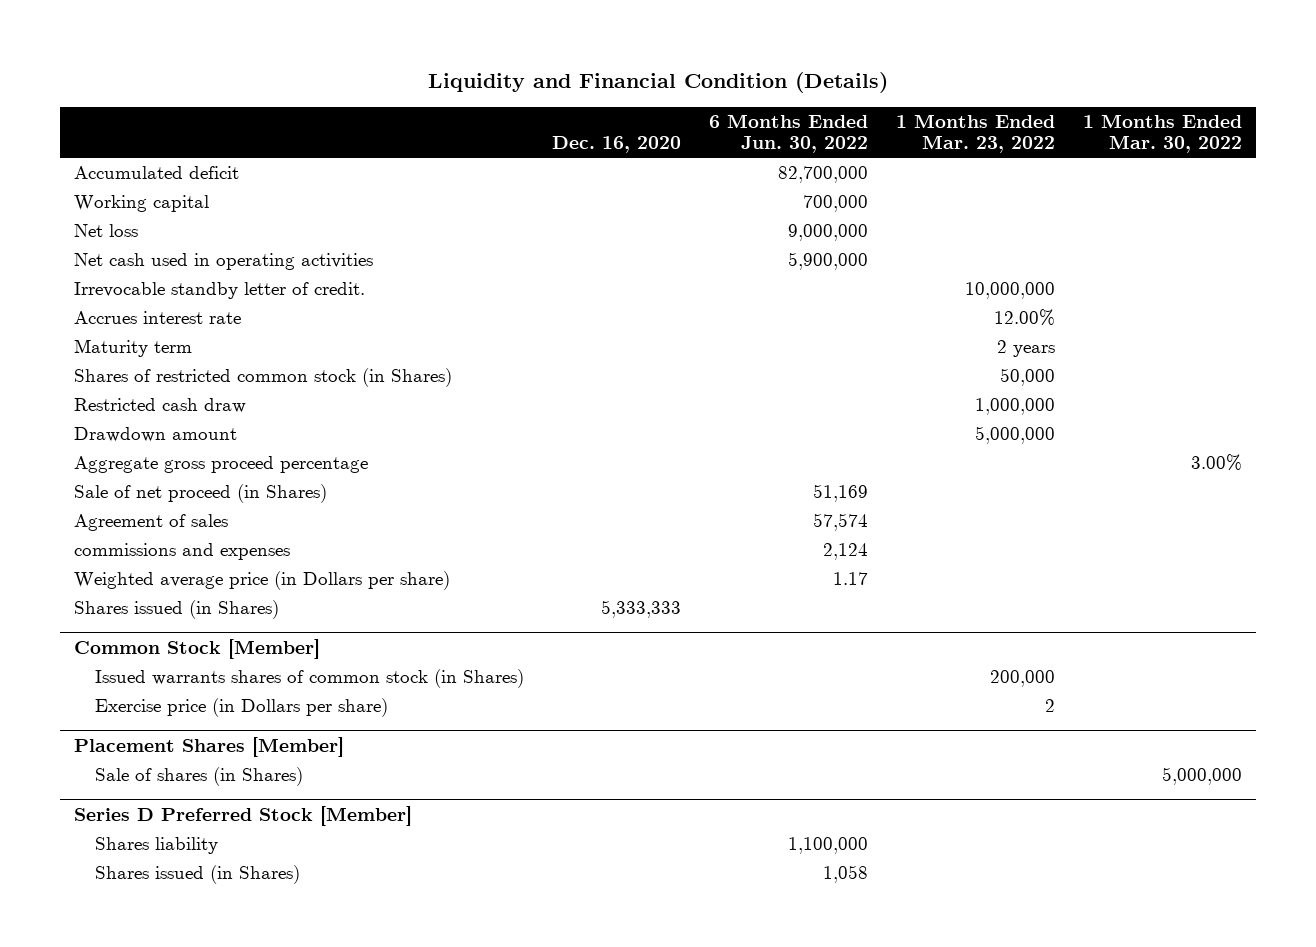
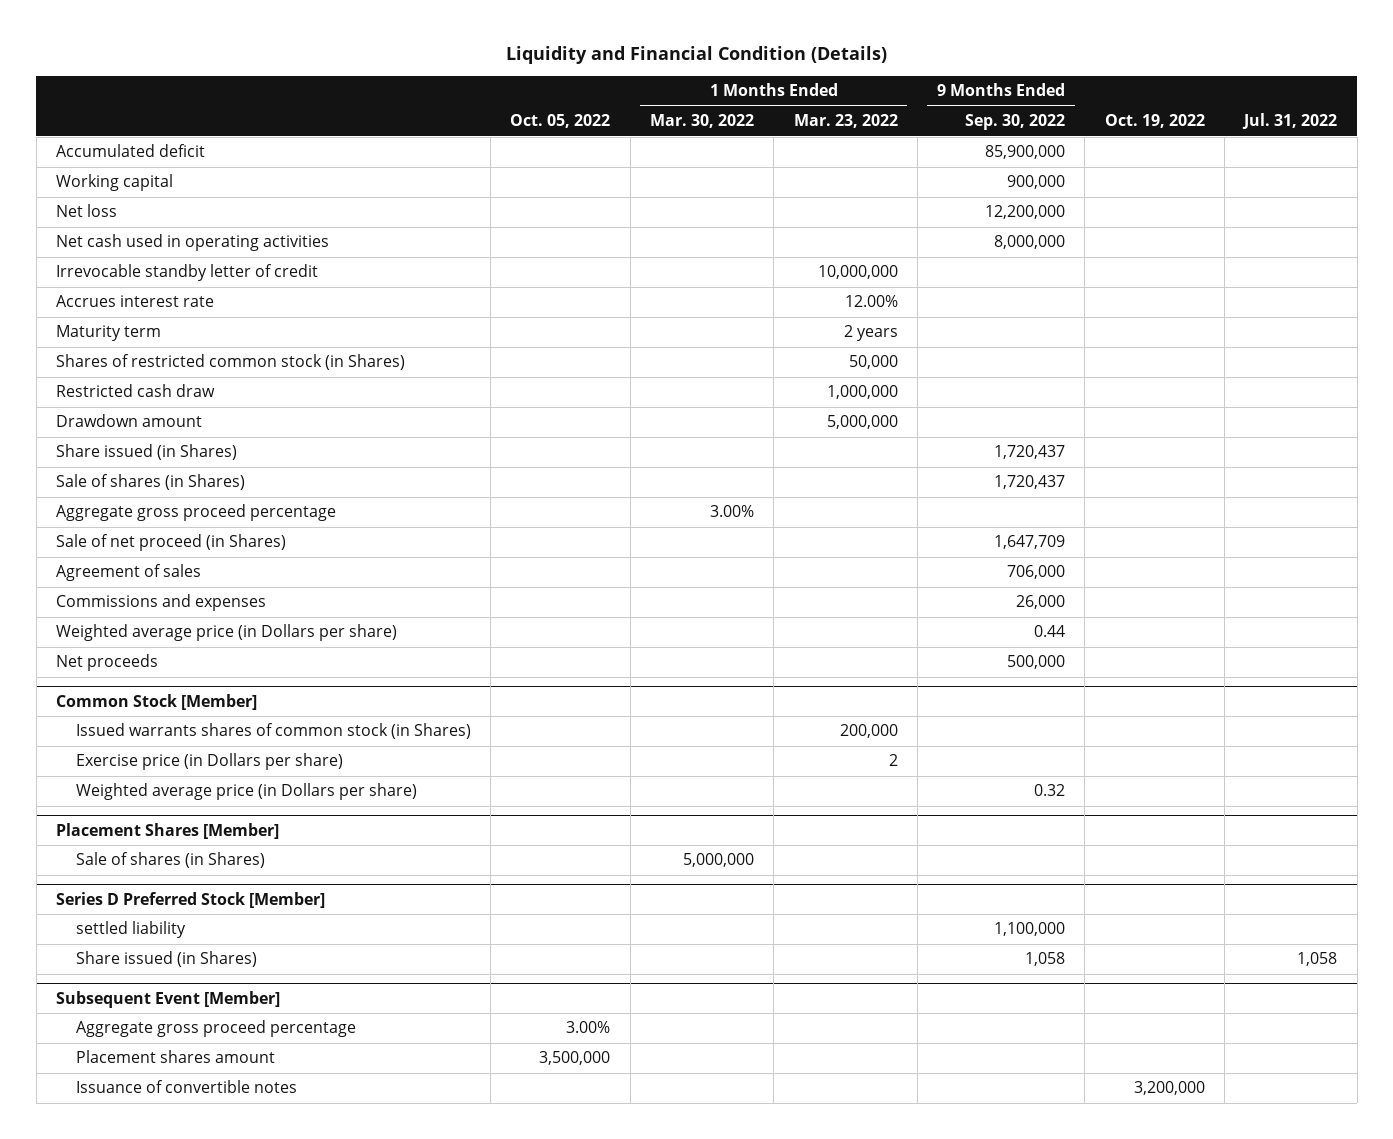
- | Dec. 16, 2020 | 6 Months Ended Jun. 30, 2022 | 1 Months Ended Mar. 23, 2022 | 1 Months Ended Mar. 30, 2022
+ | Oct. 05, 2022 | 1 Months Ended Mar. 30, 2022 | 1 Months Ended Mar. 23, 2022 | 9 Months Ended Sep. 30, 2022 | Oct. 19, 2022 | Jul. 31, 2022
- Irrevocable standby letter of credit. | | | 10,000,000 |
+ Irrevocable standby letter of credit | | | 10,000,000 | | |
+ Share issued (in Shares) | | | | 1,720,437 | |
+ Sale of shares (in Shares) | | | | 1,720,437 | |
- commissions and expenses | | 2,124 | |
+ Commissions and expenses | | | | 26,000 | |
- Shares issued (in Shares) | 5,333,333 | | |
+ Net proceeds | | | | 500,000 | |
@ Common Stock [Member]
+ Weighted average price (in Dollars per share) | | | | 0.32 | |
@ Series D Preferred Stock [Member]
- Shares liability | | 1,100,000 | |
- Shares issued (in Shares) | | 1,058 | |
+ settled liability | | | | 1,100,000 | |
+ Share issued (in Shares) | | | | 1,058 | | 1,058
+ Subsequent Event [Member]
+ Aggregate gross proceed percentage | 3.00% | | | | |
+ Placement shares amount | 3,500,000 | | | | |
+ Issuance of convertible notes | | | | | 3,200,000 |

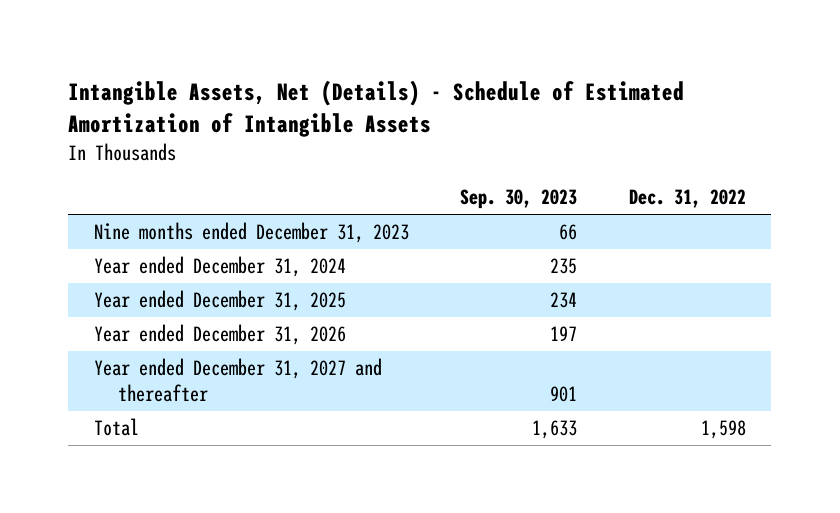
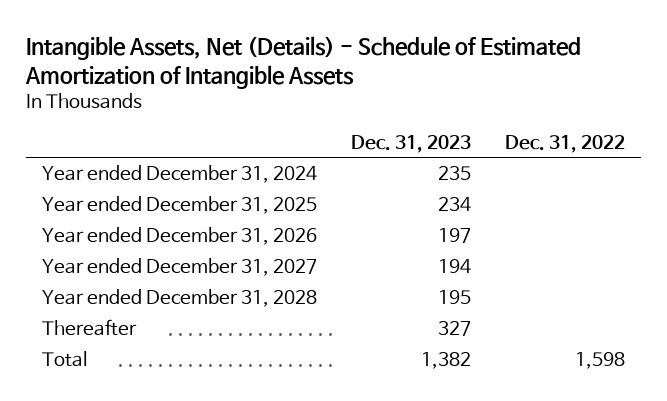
- | Sep. 30, 2023 | Dec. 31, 2022
+ | Dec. 31, 2023 | Dec. 31, 2022
- Nine months ended December 31, 2023 | 66 |
- Year ended December 31, 2027 and thereafter | 901 |
+ Year ended December 31, 2027 | 194 |
+ Year ended December 31, 2028 | 195 |
+ Thereafter | 327 |

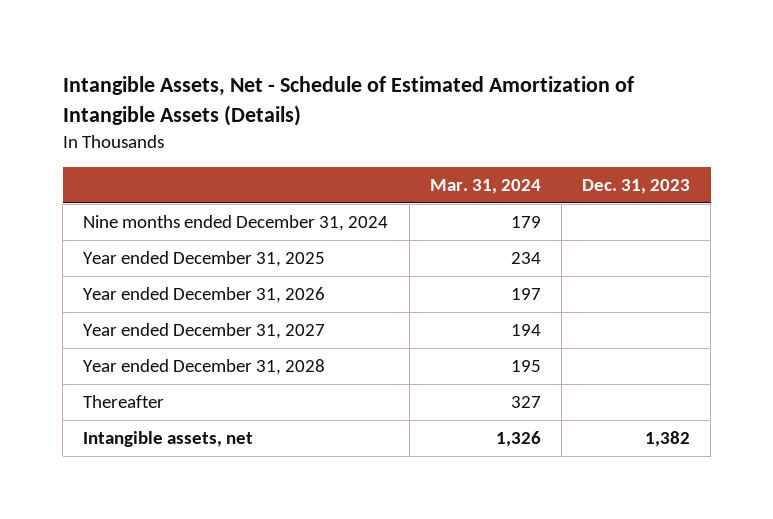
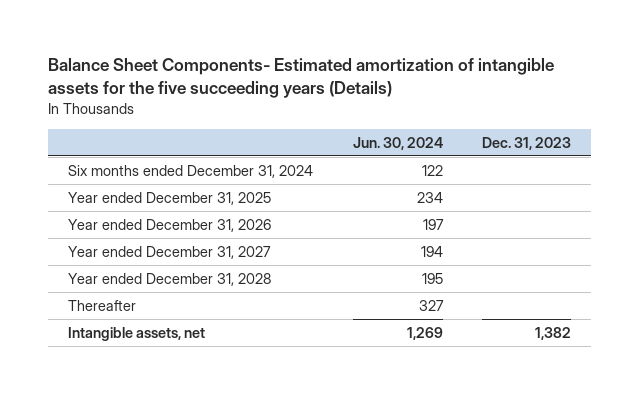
- Intangible Assets, Net - Schedule of Estimated Amortization of Intangible Assets (Details)
+ Balance Sheet Components- Estimated amortization of intangible assets for the five succeeding years (Details)
- | Mar. 31, 2024 | Dec. 31, 2023
+ | Jun. 30, 2024 | Dec. 31, 2023
- Nine months ended December 31, 2024 | 179 |
+ Six months ended December 31, 2024 | 122 |

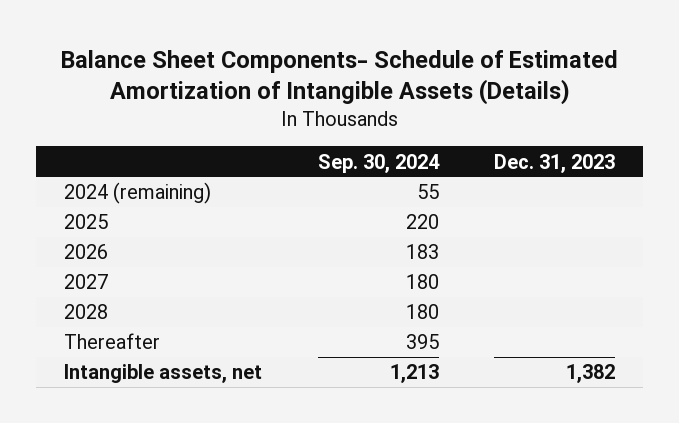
- Balance Sheet Components- Estimated amortization of intangible assets for the five succeeding years (Details)
+ Balance Sheet Components- Schedule of Estimated Amortization of Intangible Assets (Details)
- | Jun. 30, 2024 | Dec. 31, 2023
+ | Sep. 30, 2024 | Dec. 31, 2023
- Six months ended December 31, 2024 | 122 |
- Year ended December 31, 2025 | 234 |
- Year ended December 31, 2026 | 197 |
- Year ended December 31, 2027 | 194 |
- Year ended December 31, 2028 | 195 |
+ 2024 (remaining) | 55 |
+ 2025 | 220 |
+ 2026 | 183 |
+ 2027 | 180 |
+ 2028 | 180 |

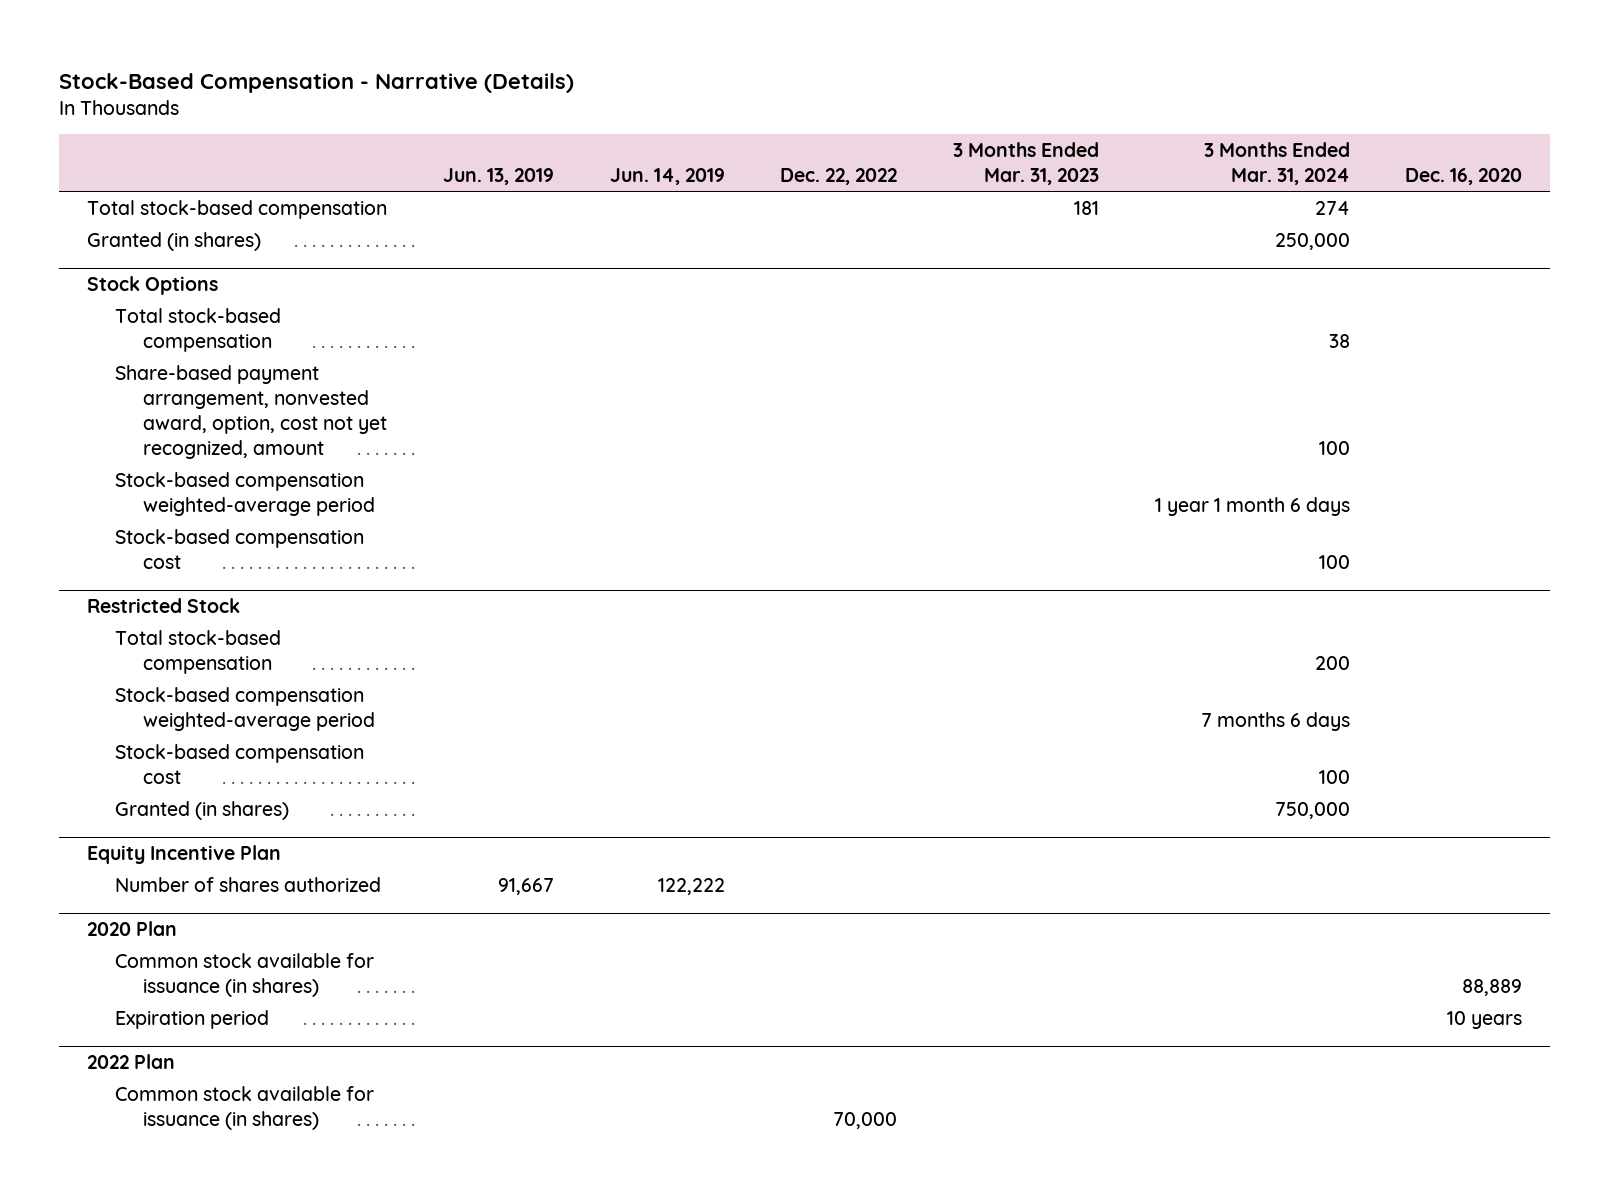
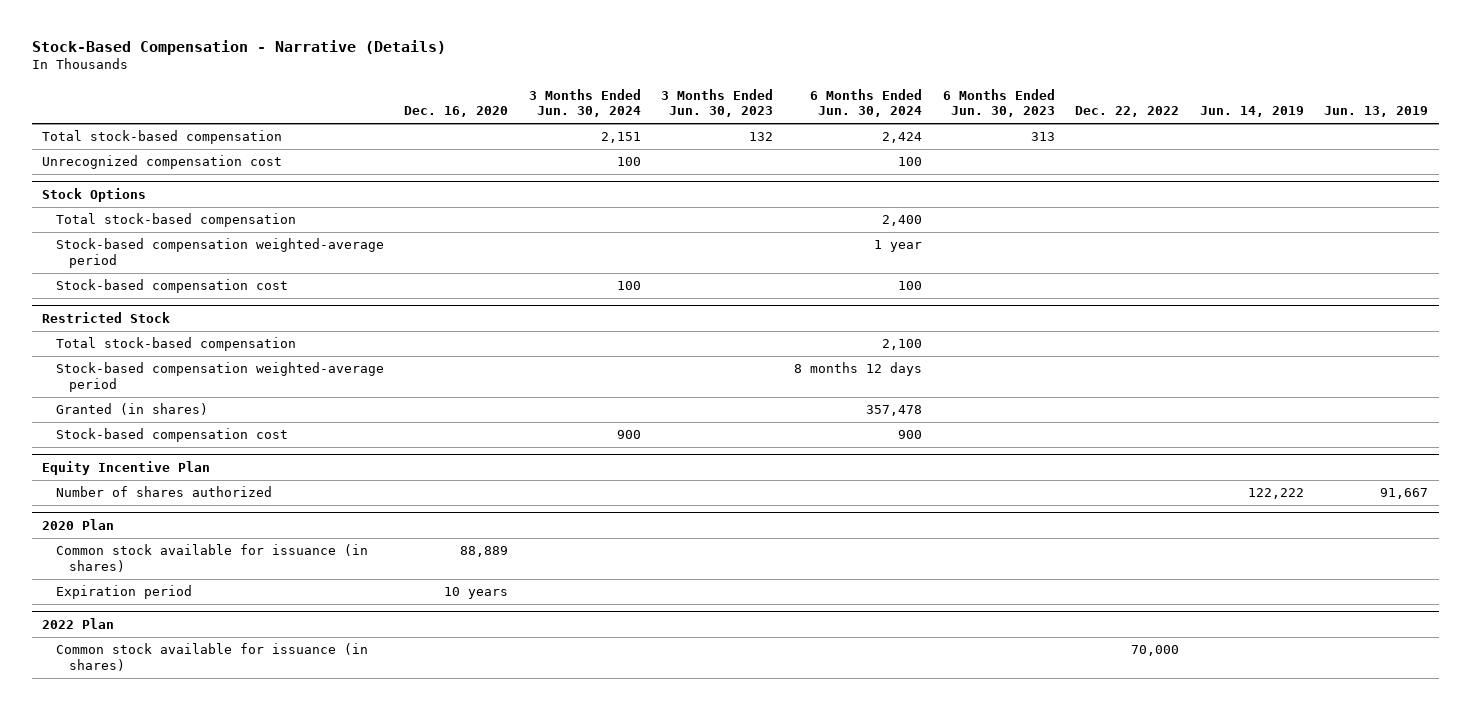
- | Jun. 13, 2019 | Jun. 14, 2019 | Dec. 22, 2022 | 3 Months Ended Mar. 31, 2023 | 3 Months Ended Mar. 31, 2024 | Dec. 16, 2020
+ | Dec. 16, 2020 | 3 Months Ended Jun. 30, 2024 | 3 Months Ended Jun. 30, 2023 | 6 Months Ended Jun. 30, 2024 | 6 Months Ended Jun. 30, 2023 | Dec. 22, 2022 | Jun. 14, 2019 | Jun. 13, 2019
- Granted (in shares) | | | | | 250,000 |
+ Unrecognized compensation cost | | 100 | | 100 | | | |
@ Stock Options
- Share-based payment arrangement, nonvested award, option, cost not yet recognized, amount | | | | | 100 |
@ Restricted Stock
moved down: Stock-based compensation cost | | 900 | | 900 | | | |

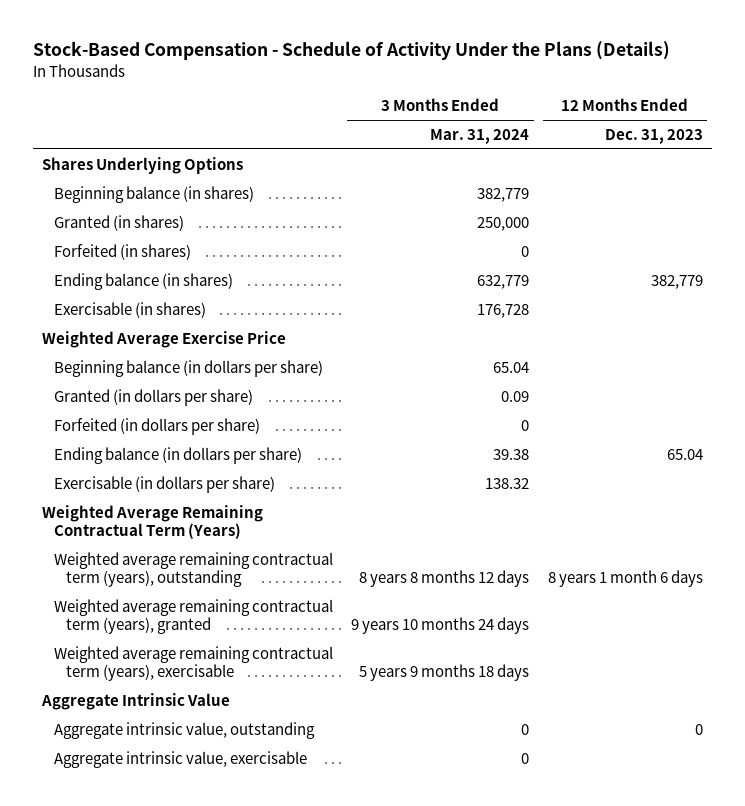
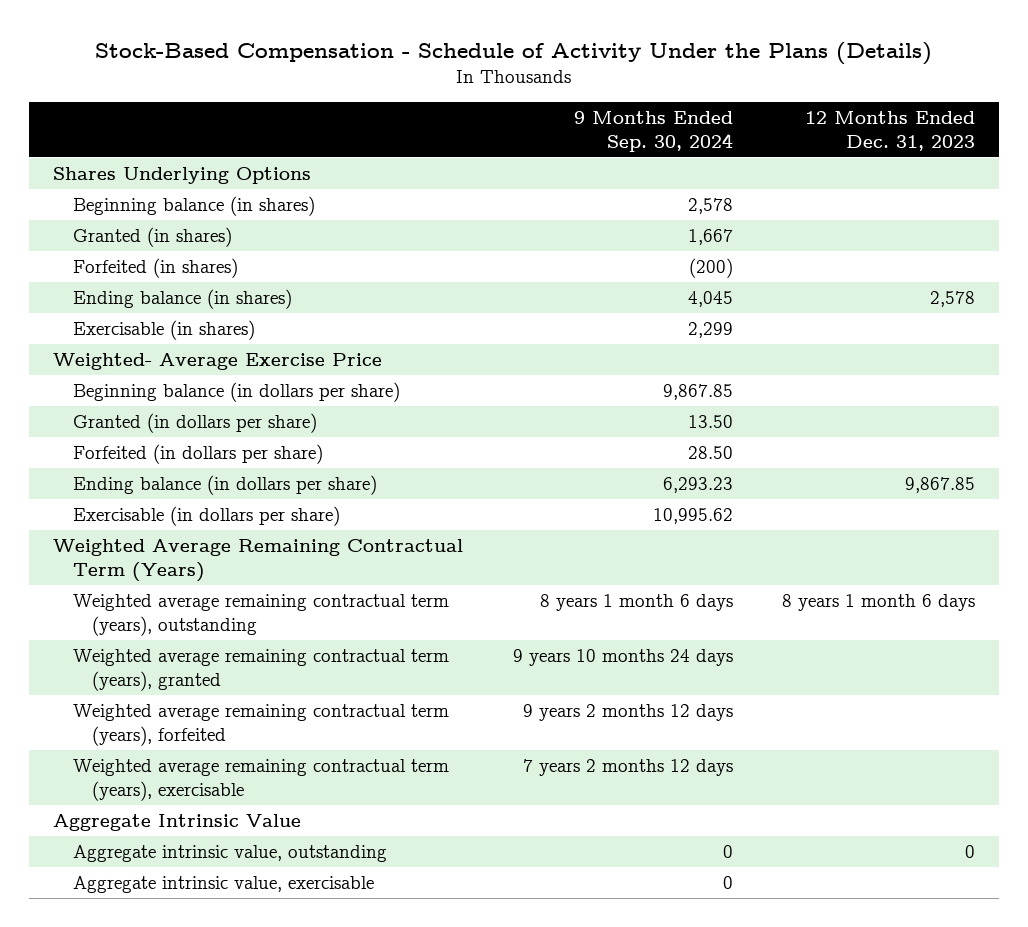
- | 3 Months Ended Mar. 31, 2024 | 12 Months Ended Dec. 31, 2023
+ | 9 Months Ended Sep. 30, 2024 | 12 Months Ended Dec. 31, 2023
- Ending balance (in shares) | 632,779 | 382,779
+ Ending balance (in shares) | 4,045 | 2,578
- Weighted Average Exercise Price
+ Weighted- Average Exercise Price
- Ending balance (in dollars per share) | 39.38 | 65.04
+ Ending balance (in dollars per share) | 6,293.23 | 9,867.85
+ Weighted average remaining contractual term (years), forfeited | 9 years 2 months 12 days |

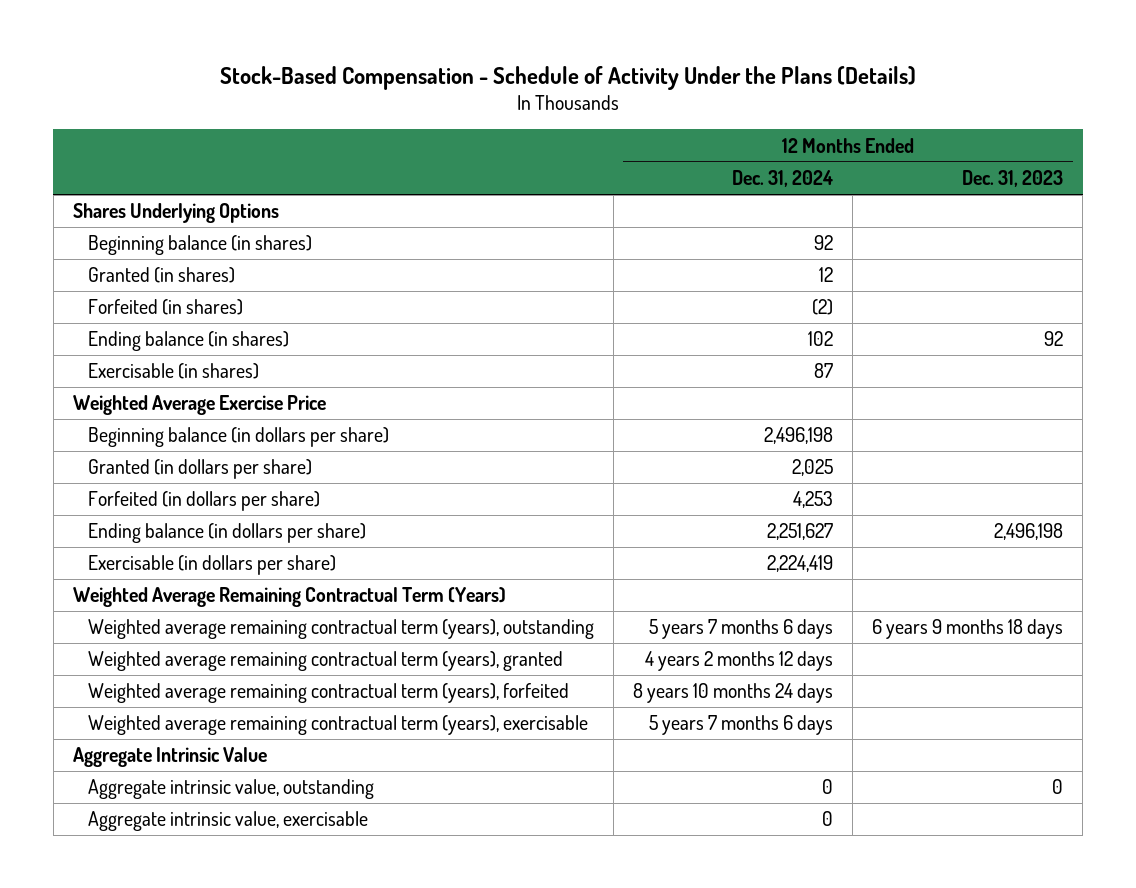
- | 9 Months Ended Sep. 30, 2024 | 12 Months Ended Dec. 31, 2023
+ | 12 Months Ended Dec. 31, 2024 | 12 Months Ended Dec. 31, 2023
- Ending balance (in shares) | 4,045 | 2,578
+ Ending balance (in shares) | 102 | 92
- Weighted- Average Exercise Price
+ Weighted Average Exercise Price
- Ending balance (in dollars per share) | 6,293.23 | 9,867.85
+ Ending balance (in dollars per share) | 2,251,627 | 2,496,198
- Weighted average remaining contractual term (years), outstanding | 8 years 1 month 6 days | 8 years 1 month 6 days
+ Weighted average remaining contractual term (years), outstanding | 5 years 7 months 6 days | 6 years 9 months 18 days

